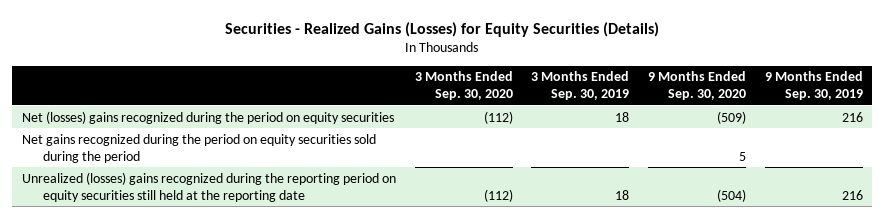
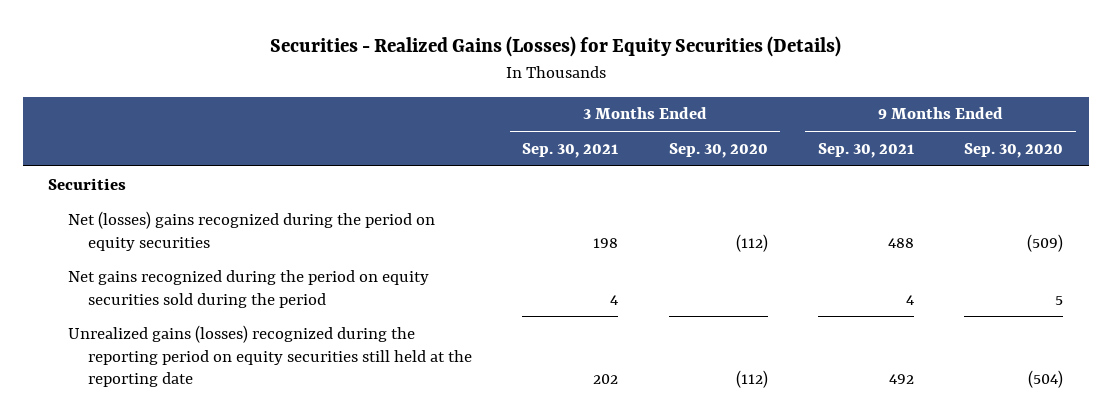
- | 3 Months Ended Sep. 30, 2020 | 3 Months Ended Sep. 30, 2019 | 9 Months Ended Sep. 30, 2020 | 9 Months Ended Sep. 30, 2019
+ | 3 Months Ended Sep. 30, 2021 | 3 Months Ended Sep. 30, 2020 | 9 Months Ended Sep. 30, 2021 | 9 Months Ended Sep. 30, 2020
+ Securities
- Unrealized (losses) gains recognized during the reporting period on equity securities still held at the reporting date | (112) | 18 | (504) | 216
+ Unrealized gains (losses) recognized during the reporting period on equity securities still held at the reporting date | 202 | (112) | 492 | (504)

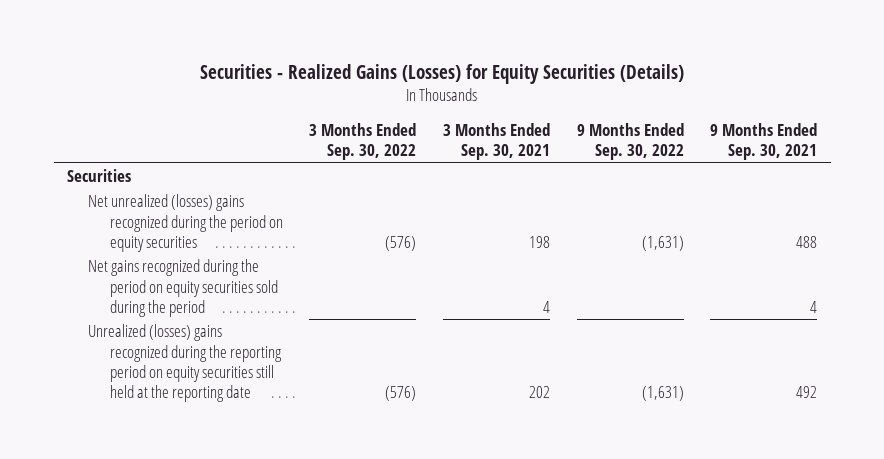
- | 3 Months Ended Sep. 30, 2021 | 3 Months Ended Sep. 30, 2020 | 9 Months Ended Sep. 30, 2021 | 9 Months Ended Sep. 30, 2020
+ | 3 Months Ended Sep. 30, 2022 | 3 Months Ended Sep. 30, 2021 | 9 Months Ended Sep. 30, 2022 | 9 Months Ended Sep. 30, 2021
- Net (losses) gains recognized during the period on equity securities | 198 | (112) | 488 | (509)
+ Net unrealized (losses) gains recognized during the period on equity securities | (576) | 198 | (1,631) | 488
- Unrealized gains (losses) recognized during the reporting period on equity securities still held at the reporting date | 202 | (112) | 492 | (504)
+ Unrealized (losses) gains recognized during the reporting period on equity securities still held at the reporting date | (576) | 202 | (1,631) | 492

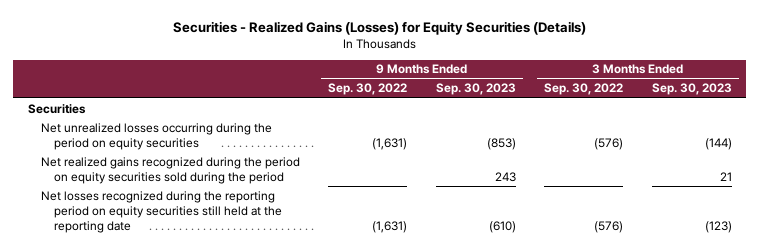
- | 3 Months Ended Sep. 30, 2022 | 3 Months Ended Sep. 30, 2021 | 9 Months Ended Sep. 30, 2022 | 9 Months Ended Sep. 30, 2021
+ | 9 Months Ended Sep. 30, 2022 | 9 Months Ended Sep. 30, 2023 | 3 Months Ended Sep. 30, 2022 | 3 Months Ended Sep. 30, 2023
- Net unrealized (losses) gains recognized during the period on equity securities | (576) | 198 | (1,631) | 488
- Net gains recognized during the period on equity securities sold during the period | | 4 | | 4
- Unrealized (losses) gains recognized during the reporting period on equity securities still held at the reporting date | (576) | 202 | (1,631) | 492
+ Net unrealized losses occurring during the period on equity securities | (1,631) | (853) | (576) | (144)
+ Net realized gains recognized during the period on equity securities sold during the period | | 243 | | 21
+ Net losses recognized during the reporting period on equity securities still held at the reporting date | (1,631) | (610) | (576) | (123)

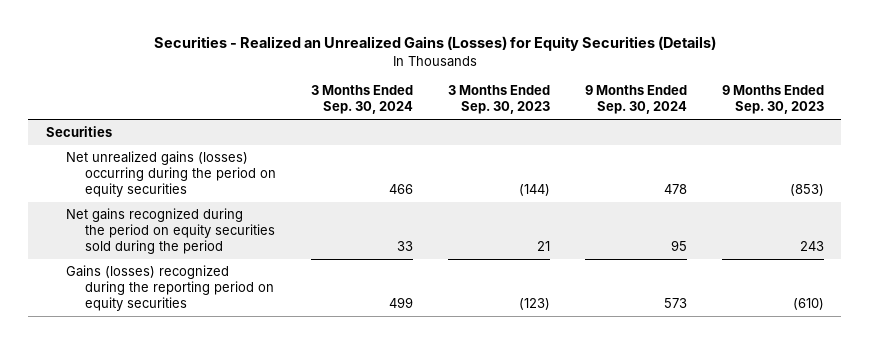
- Securities - Realized Gains (Losses) for Equity Securities (Details)
+ Securities - Realized an Unrealized Gains (Losses) for Equity Securities (Details)
- | 9 Months Ended Sep. 30, 2022 | 9 Months Ended Sep. 30, 2023 | 3 Months Ended Sep. 30, 2022 | 3 Months Ended Sep. 30, 2023
+ | 3 Months Ended Sep. 30, 2024 | 3 Months Ended Sep. 30, 2023 | 9 Months Ended Sep. 30, 2024 | 9 Months Ended Sep. 30, 2023
- Net unrealized losses occurring during the period on equity securities | (1,631) | (853) | (576) | (144)
- Net realized gains recognized during the period on equity securities sold during the period | | 243 | | 21
- Net losses recognized during the reporting period on equity securities still held at the reporting date | (1,631) | (610) | (576) | (123)
+ Net unrealized gains (losses) occurring during the period on equity securities | 466 | (144) | 478 | (853)
+ Net gains recognized during the period on equity securities sold during the period | 33 | 21 | 95 | 243
+ Gains (losses) recognized during the reporting period on equity securities | 499 | (123) | 573 | (610)

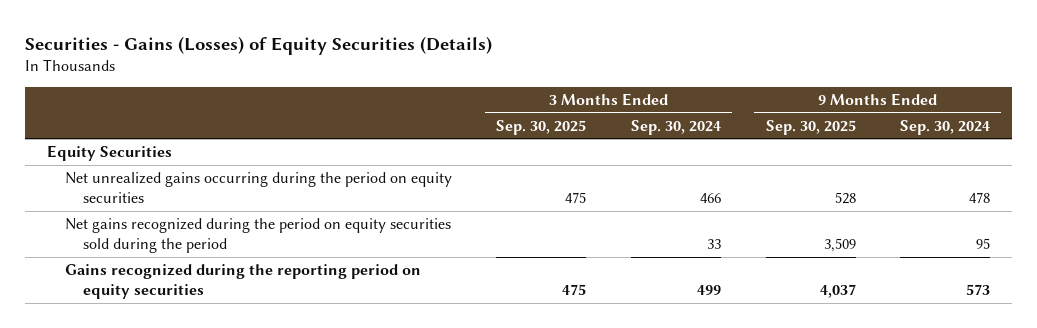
- Securities - Realized an Unrealized Gains (Losses) for Equity Securities (Details)
+ Securities - Gains (Losses) of Equity Securities (Details)
- | 3 Months Ended Sep. 30, 2024 | 3 Months Ended Sep. 30, 2023 | 9 Months Ended Sep. 30, 2024 | 9 Months Ended Sep. 30, 2023
+ | 3 Months Ended Sep. 30, 2025 | 3 Months Ended Sep. 30, 2024 | 9 Months Ended Sep. 30, 2025 | 9 Months Ended Sep. 30, 2024
- Securities
- Net unrealized gains (losses) occurring during the period on equity securities | 466 | (144) | 478 | (853)
+ Equity Securities
+ Net unrealized gains occurring during the period on equity securities | 475 | 466 | 528 | 478
- Gains (losses) recognized during the reporting period on equity securities | 499 | (123) | 573 | (610)
+ Gains recognized during the reporting period on equity securities | 475 | 499 | 4,037 | 573

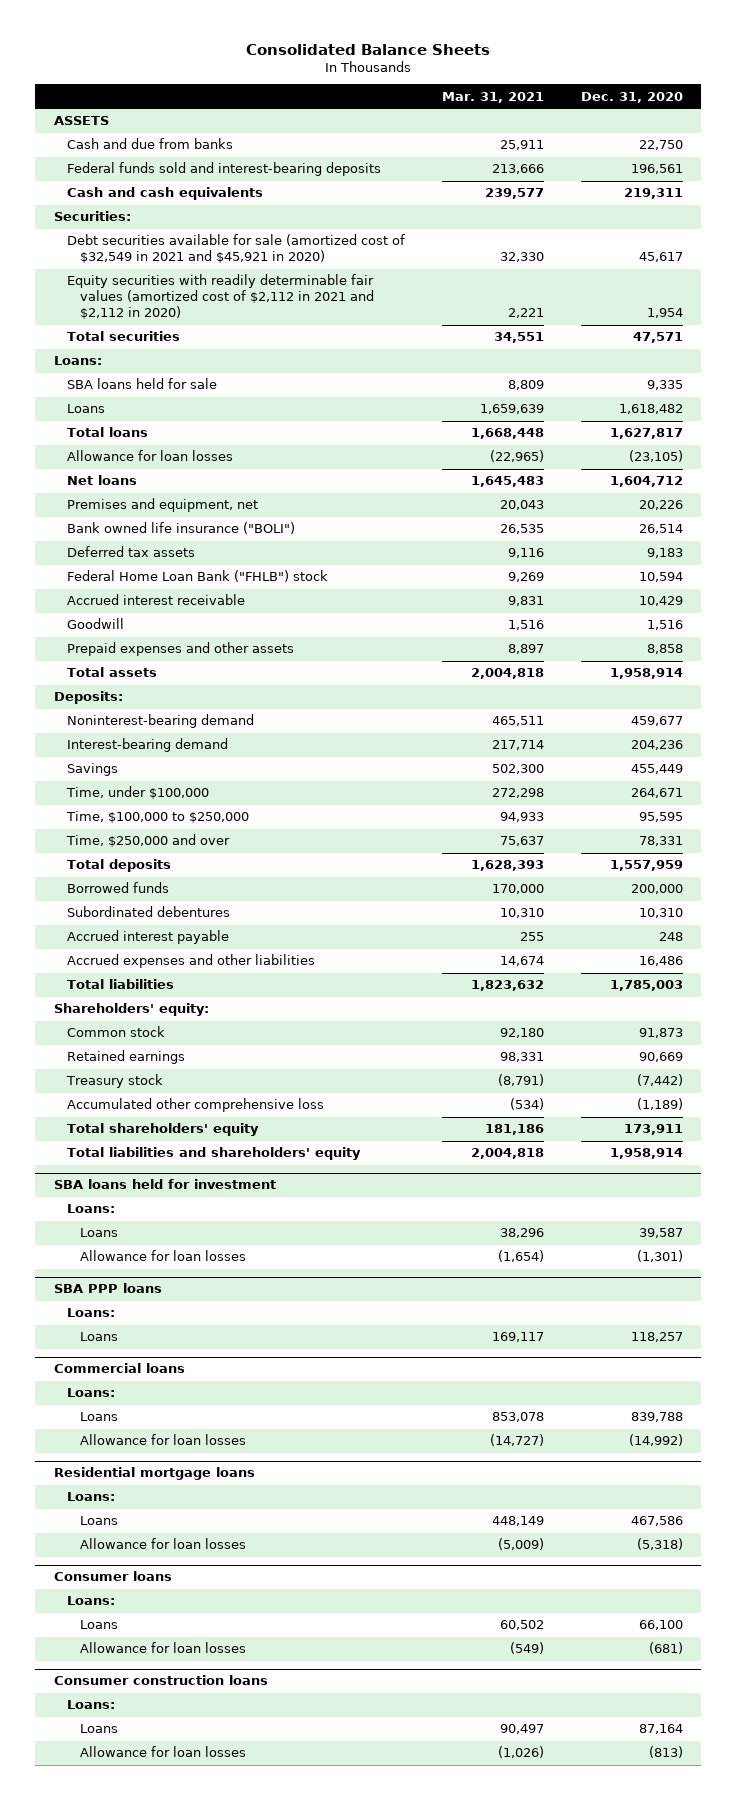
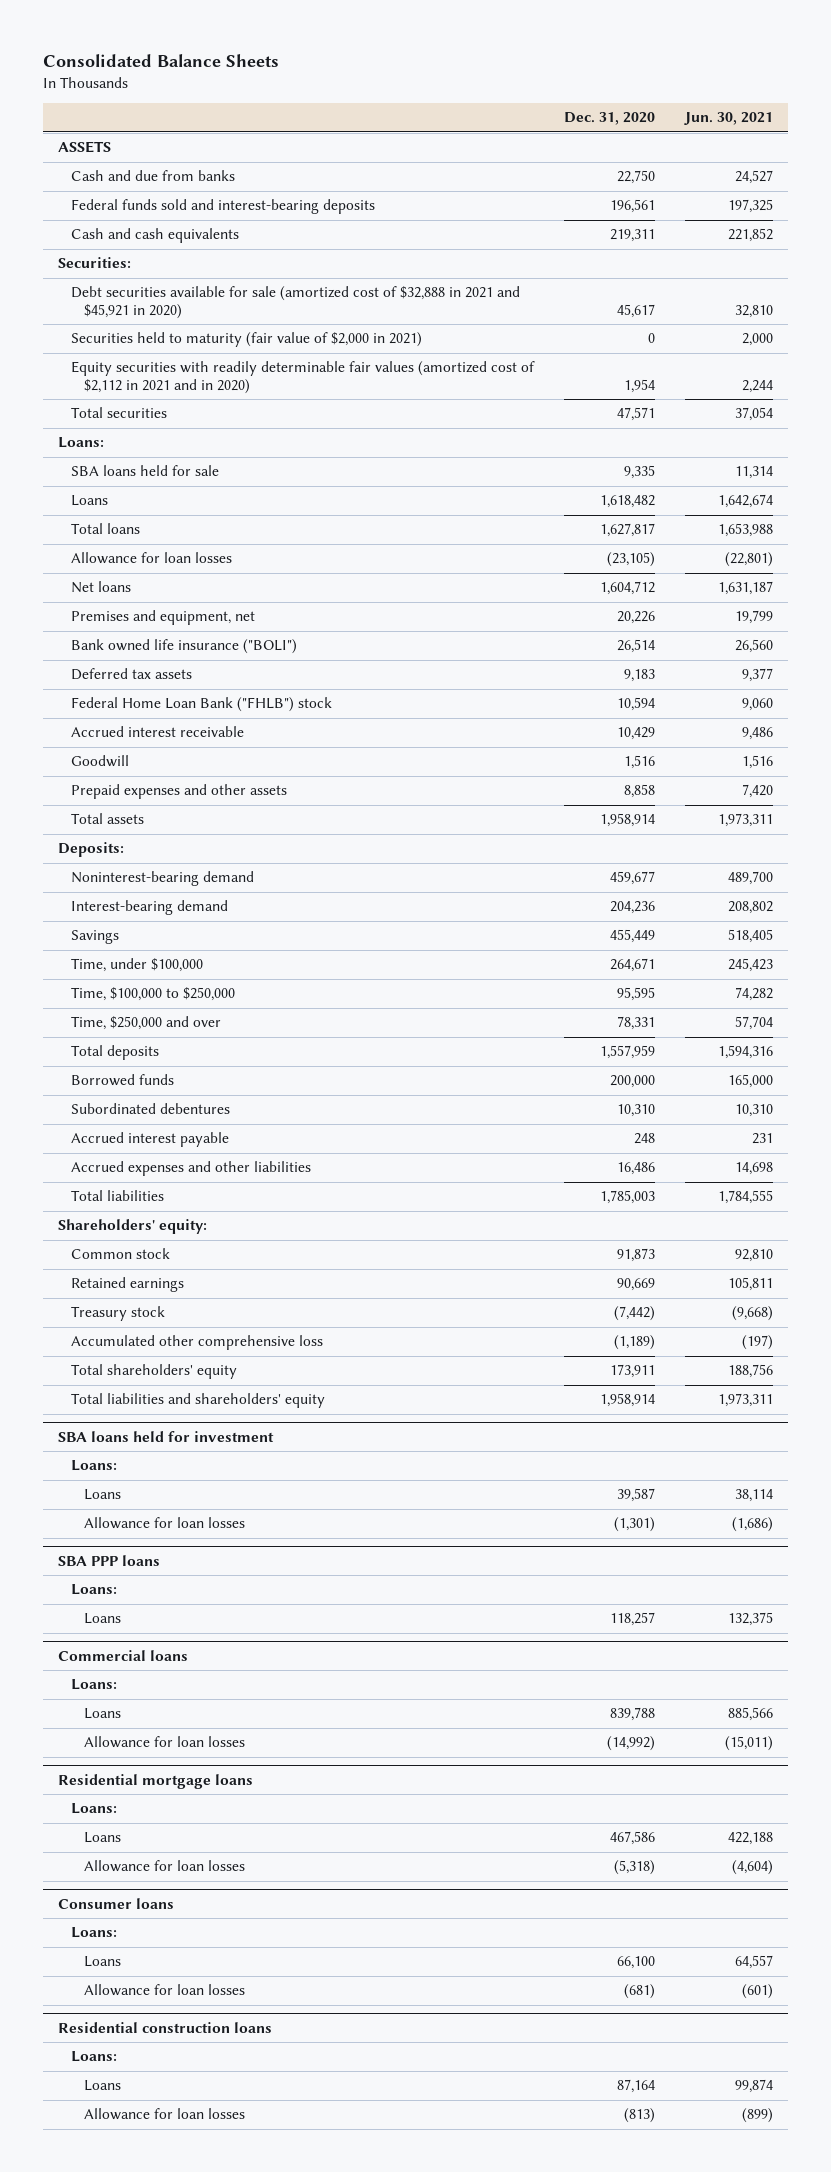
- | Mar. 31, 2021 | Dec. 31, 2020
+ | Dec. 31, 2020 | Jun. 30, 2021
- Debt securities available for sale (amortized cost of $32,549 in 2021 and $45,921 in 2020) | 32,330 | 45,617
- Equity securities with readily determinable fair values (amortized cost of $2,112 in 2021 and $2,112 in 2020) | 2,221 | 1,954
+ Debt securities available for sale (amortized cost of $32,888 in 2021 and $45,921 in 2020) | 45,617 | 32,810
+ Securities held to maturity (fair value of $2,000 in 2021) | 0 | 2,000
+ Equity securities with readily determinable fair values (amortized cost of $2,112 in 2021 and in 2020) | 1,954 | 2,244
- Consumer construction loans
+ Residential construction loans

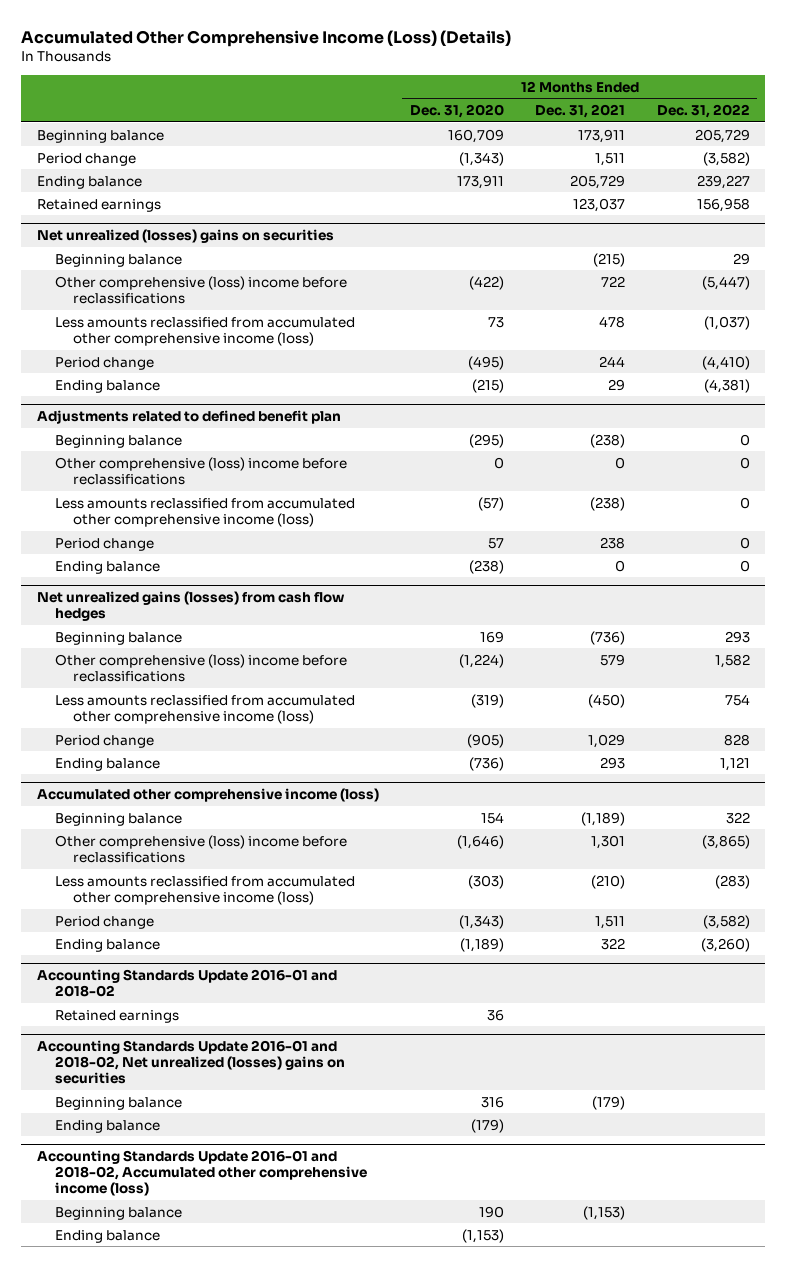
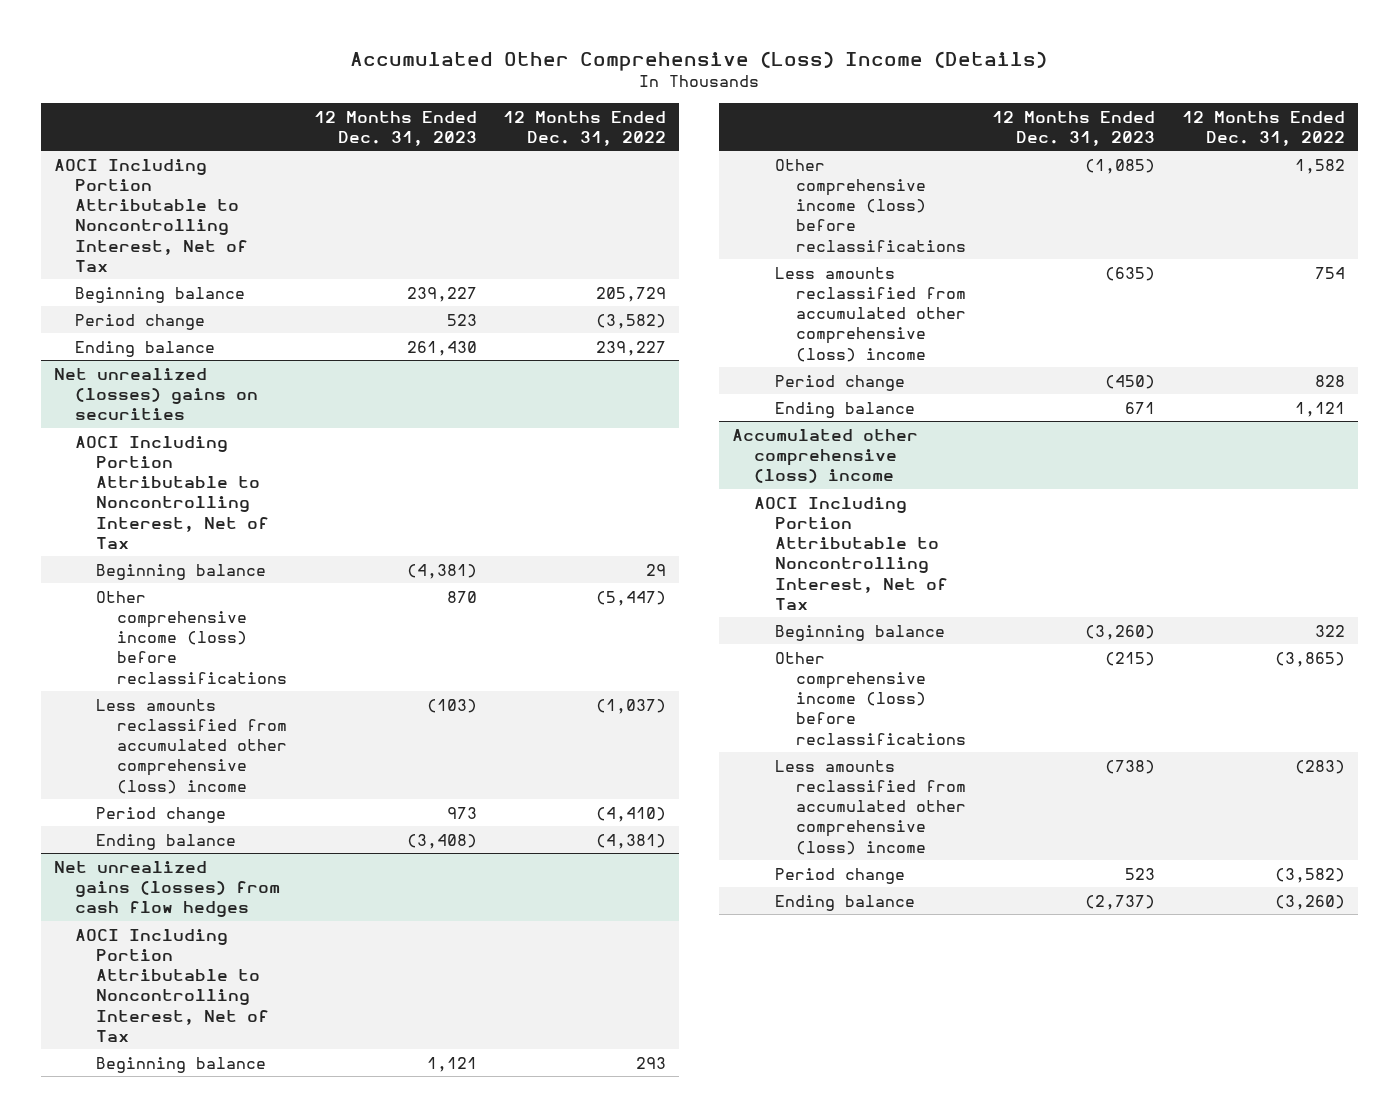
- Accumulated Other Comprehensive Income (Loss) (Details)
+ Accumulated Other Comprehensive (Loss) Income (Details)
- | 12 Months Ended Dec. 31, 2020 | 12 Months Ended Dec. 31, 2021 | 12 Months Ended Dec. 31, 2022
+ | 12 Months Ended Dec. 31, 2023 | 12 Months Ended Dec. 31, 2022
+ AOCI Including Portion Attributable to Noncontrolling Interest, Net of Tax
- Retained earnings | | 123,037 | 156,958
@ Net unrealized (losses) gains on securities
+ AOCI Including Portion Attributable to Noncontrolling Interest, Net of Tax
- Other comprehensive (loss) income before reclassifications | (422) | 722 | (5,447)
- Less amounts reclassified from accumulated other comprehensive income (loss) | 73 | 478 | (1,037)
+ Other comprehensive income (loss) before reclassifications | 870 | (5,447)
+ Less amounts reclassified from accumulated other comprehensive (loss) income | (103) | (1,037)
- Adjustments related to defined benefit plan
- Beginning balance | (295) | (238) | 0
- Other comprehensive (loss) income before reclassifications | 0 | 0 | 0
- Less amounts reclassified from accumulated other comprehensive income (loss) | (57) | (238) | 0
- Period change | 57 | 238 | 0
- Ending balance | (238) | 0 | 0
@ Net unrealized gains (losses) from cash flow hedges
+ AOCI Including Portion Attributable to Noncontrolling Interest, Net of Tax
- Other comprehensive (loss) income before reclassifications | (1,224) | 579 | 1,582
- Less amounts reclassified from accumulated other comprehensive income (loss) | (319) | (450) | 754
+ Other comprehensive income (loss) before reclassifications | (1,085) | 1,582
+ Less amounts reclassified from accumulated other comprehensive (loss) income | (635) | 754
- Accumulated other comprehensive income (loss)
+ Accumulated other comprehensive (loss) income
+ AOCI Including Portion Attributable to Noncontrolling Interest, Net of Tax
- Other comprehensive (loss) income before reclassifications | (1,646) | 1,301 | (3,865)
- Less amounts reclassified from accumulated other comprehensive income (loss) | (303) | (210) | (283)
+ Other comprehensive income (loss) before reclassifications | (215) | (3,865)
+ Less amounts reclassified from accumulated other comprehensive (loss) income | (738) | (283)
- Accounting Standards Update 2016-01 and 2018-02
- Retained earnings | 36 | |
- Accounting Standards Update 2016-01 and 2018-02, Net unrealized (losses) gains on securities
- Beginning balance | 316 | (179) |
- Ending balance | (179) | |
- Accounting Standards Update 2016-01 and 2018-02, Accumulated other comprehensive income (loss)
- Beginning balance | 190 | (1,153) |
- Ending balance | (1,153) | |

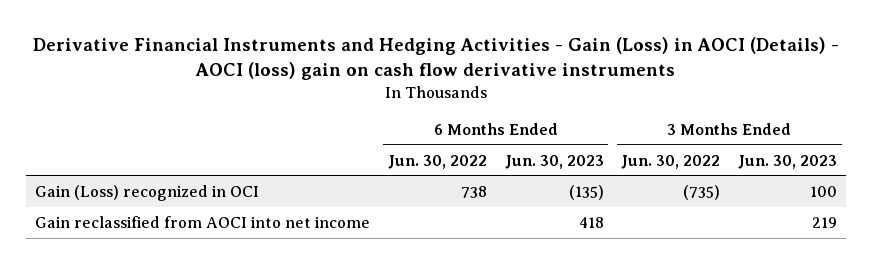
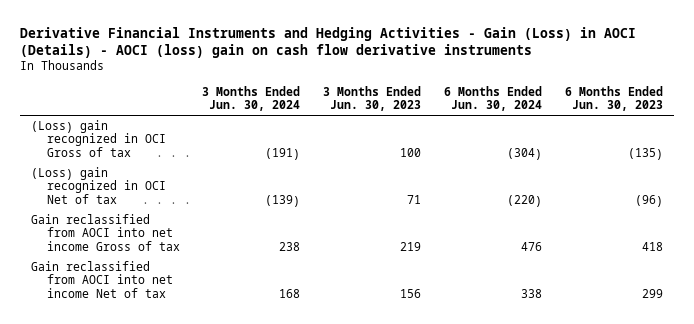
- | 6 Months Ended Jun. 30, 2022 | 6 Months Ended Jun. 30, 2023 | 3 Months Ended Jun. 30, 2022 | 3 Months Ended Jun. 30, 2023
+ | 3 Months Ended Jun. 30, 2024 | 3 Months Ended Jun. 30, 2023 | 6 Months Ended Jun. 30, 2024 | 6 Months Ended Jun. 30, 2023
- Gain (Loss) recognized in OCI | 738 | (135) | (735) | 100
- Gain reclassified from AOCI into net income | | 418 | | 219
+ (Loss) gain recognized in OCI Gross of tax | (191) | 100 | (304) | (135)
+ (Loss) gain recognized in OCI Net of tax | (139) | 71 | (220) | (96)
+ Gain reclassified from AOCI into net income Gross of tax | 238 | 219 | 476 | 418
+ Gain reclassified from AOCI into net income Net of tax | 168 | 156 | 338 | 299

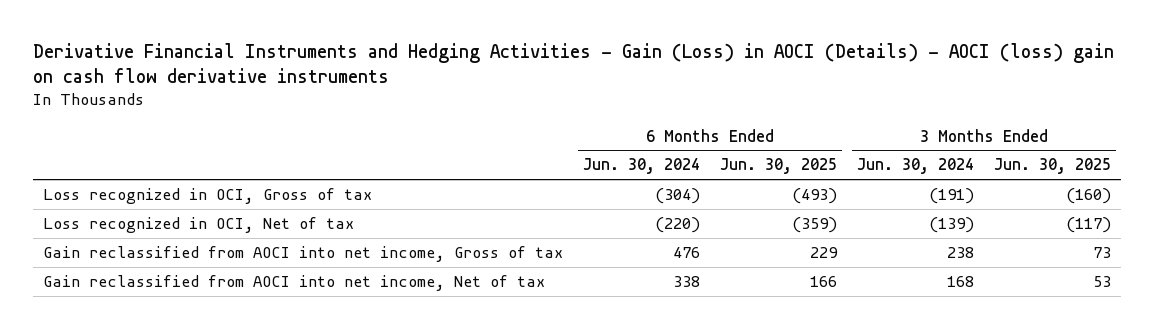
- | 3 Months Ended Jun. 30, 2024 | 3 Months Ended Jun. 30, 2023 | 6 Months Ended Jun. 30, 2024 | 6 Months Ended Jun. 30, 2023
+ | 6 Months Ended Jun. 30, 2024 | 6 Months Ended Jun. 30, 2025 | 3 Months Ended Jun. 30, 2024 | 3 Months Ended Jun. 30, 2025
- (Loss) gain recognized in OCI Gross of tax | (191) | 100 | (304) | (135)
- (Loss) gain recognized in OCI Net of tax | (139) | 71 | (220) | (96)
- Gain reclassified from AOCI into net income Gross of tax | 238 | 219 | 476 | 418
- Gain reclassified from AOCI into net income Net of tax | 168 | 156 | 338 | 299
+ Loss recognized in OCI, Gross of tax | (304) | (493) | (191) | (160)
+ Loss recognized in OCI, Net of tax | (220) | (359) | (139) | (117)
+ Gain reclassified from AOCI into net income, Gross of tax | 476 | 229 | 238 | 73
+ Gain reclassified from AOCI into net income, Net of tax | 338 | 166 | 168 | 53

